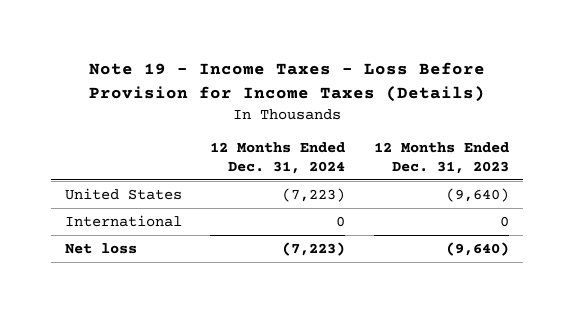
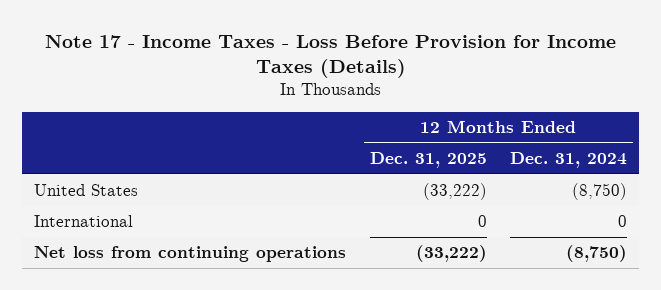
- Note 19 - Income Taxes - Loss Before Provision for Income Taxes (Details)
+ Note 17 - Income Taxes - Loss Before Provision for Income Taxes (Details)
- | 12 Months Ended Dec. 31, 2024 | 12 Months Ended Dec. 31, 2023
+ | 12 Months Ended Dec. 31, 2025 | 12 Months Ended Dec. 31, 2024
- United States | (7,223) | (9,640)
+ United States | (33,222) | (8,750)
- Net loss | (7,223) | (9,640)
+ Net loss from continuing operations | (33,222) | (8,750)

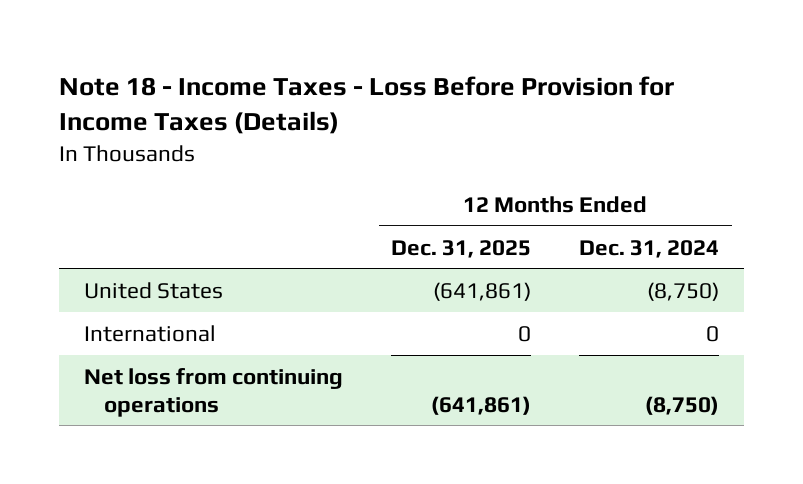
- Note 17 - Income Taxes - Loss Before Provision for Income Taxes (Details)
+ Note 18 - Income Taxes - Loss Before Provision for Income Taxes (Details)
- United States | (33,222) | (8,750)
+ United States | (641,861) | (8,750)
- Net loss from continuing operations | (33,222) | (8,750)
+ Net loss from continuing operations | (641,861) | (8,750)

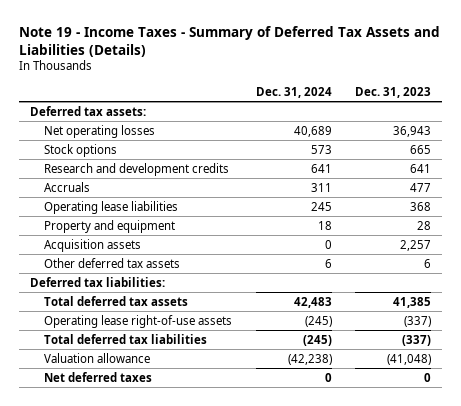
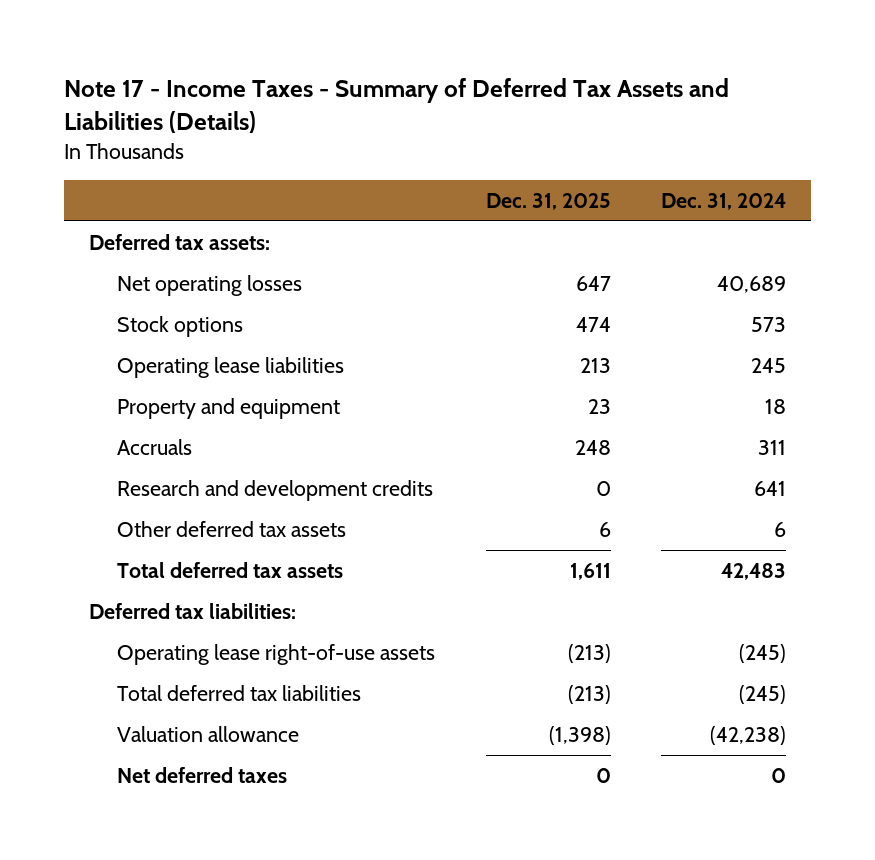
- Note 19 - Income Taxes - Summary of Deferred Tax Assets and Liabilities (Details)
+ Note 17 - Income Taxes - Summary of Deferred Tax Assets and Liabilities (Details)
- | Dec. 31, 2024 | Dec. 31, 2023
+ | Dec. 31, 2025 | Dec. 31, 2024
- Acquisition assets | 0 | 2,257
moved down: Accruals | 248 | 311
moved down: Research and development credits | 0 | 641
moved down: Deferred tax liabilities:

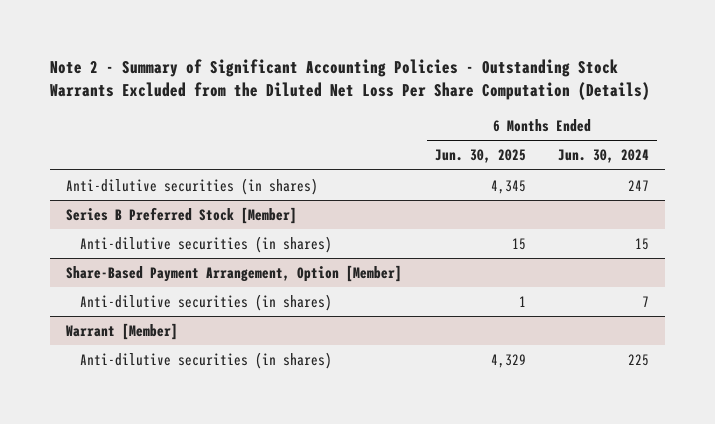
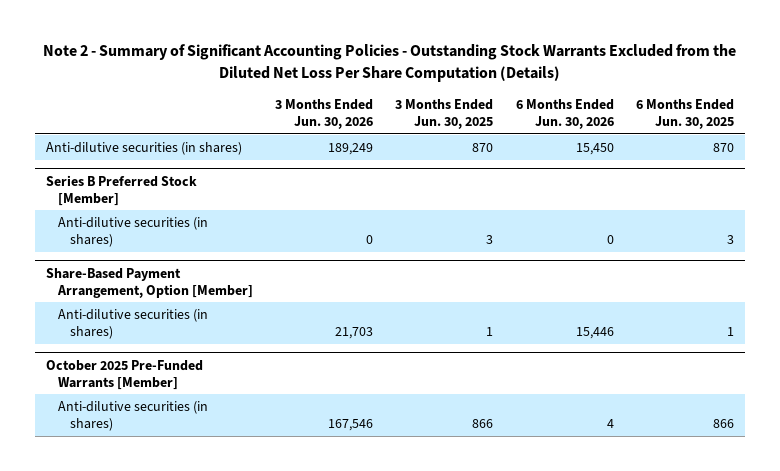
- | 6 Months Ended Jun. 30, 2025 | 6 Months Ended Jun. 30, 2024
+ | 3 Months Ended Jun. 30, 2026 | 3 Months Ended Jun. 30, 2025 | 6 Months Ended Jun. 30, 2026 | 6 Months Ended Jun. 30, 2025
- Anti-dilutive securities (in shares) | 4,345 | 247
+ Anti-dilutive securities (in shares) | 189,249 | 870 | 15,450 | 870
@ Series B Preferred Stock [Member]
- Anti-dilutive securities (in shares) | 15 | 15
+ Anti-dilutive securities (in shares) | 0 | 3 | 0 | 3
- Warrant [Member]
- Anti-dilutive securities (in shares) | 4,329 | 225
+ October 2025 Pre-Funded Warrants [Member]
+ Anti-dilutive securities (in shares) | 167,546 | 866 | 4 | 866

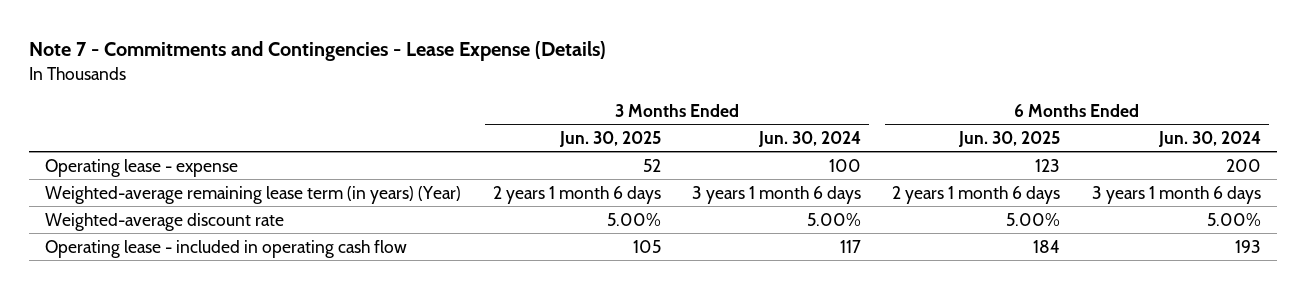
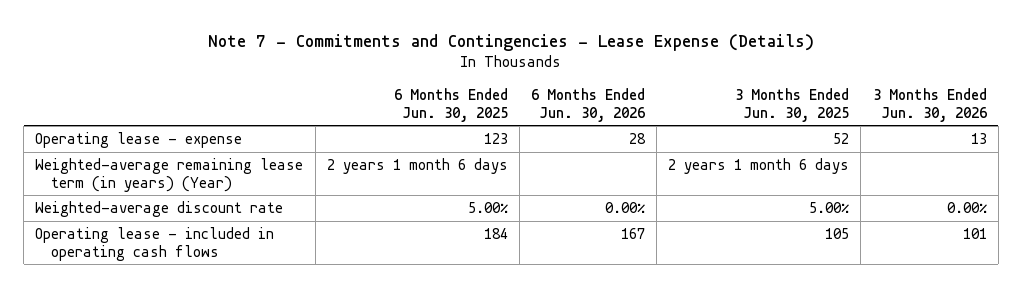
- | 3 Months Ended Jun. 30, 2025 | 3 Months Ended Jun. 30, 2024 | 6 Months Ended Jun. 30, 2025 | 6 Months Ended Jun. 30, 2024
+ | 6 Months Ended Jun. 30, 2025 | 6 Months Ended Jun. 30, 2026 | 3 Months Ended Jun. 30, 2025 | 3 Months Ended Jun. 30, 2026
- Operating lease - included in operating cash flow | 105 | 117 | 184 | 193
+ Operating lease - included in operating cash flows | 184 | 167 | 105 | 101

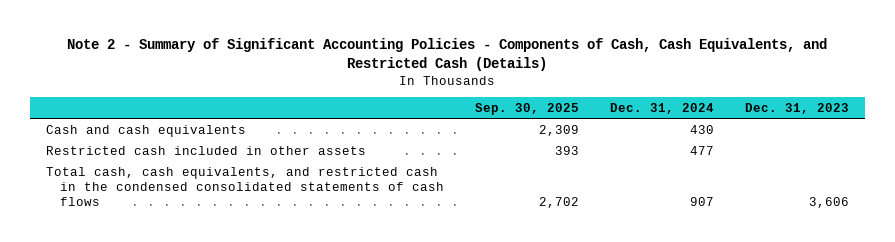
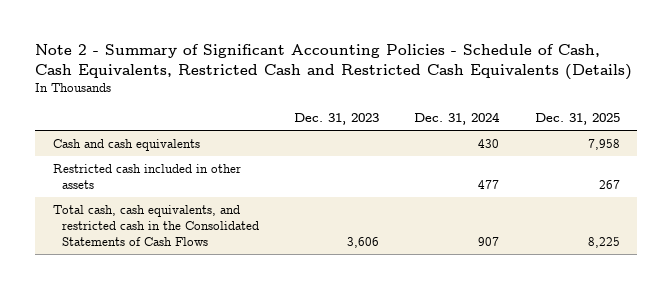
- Note 2 - Summary of Significant Accounting Policies - Components of Cash, Cash Equivalents, and Restricted Cash (Details)
+ Note 2 - Summary of Significant Accounting Policies - Schedule of Cash, Cash Equivalents, Restricted Cash and Restricted Cash Equivalents (Details)
- | Sep. 30, 2025 | Dec. 31, 2024 | Dec. 31, 2023
+ | Dec. 31, 2023 | Dec. 31, 2024 | Dec. 31, 2025
- Total cash, cash equivalents, and restricted cash in the condensed consolidated statements of cash flows | 2,702 | 907 | 3,606
+ Total cash, cash equivalents, and restricted cash in the Consolidated Statements of Cash Flows | 3,606 | 907 | 8,225

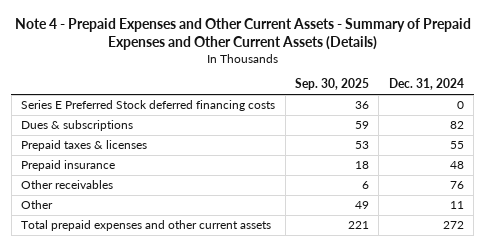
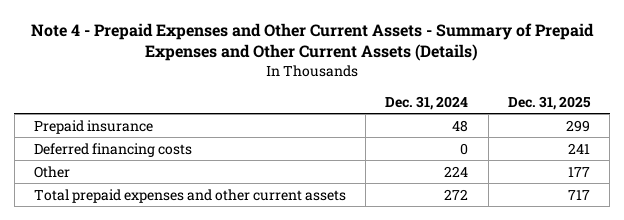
- | Sep. 30, 2025 | Dec. 31, 2024
+ | Dec. 31, 2024 | Dec. 31, 2025
- Series E Preferred Stock deferred financing costs | 36 | 0
- Dues & subscriptions | 59 | 82
- Prepaid taxes & licenses | 53 | 55
- Other receivables | 6 | 76
- Other | 49 | 11
+ Deferred financing costs | 0 | 241
+ Other | 224 | 177

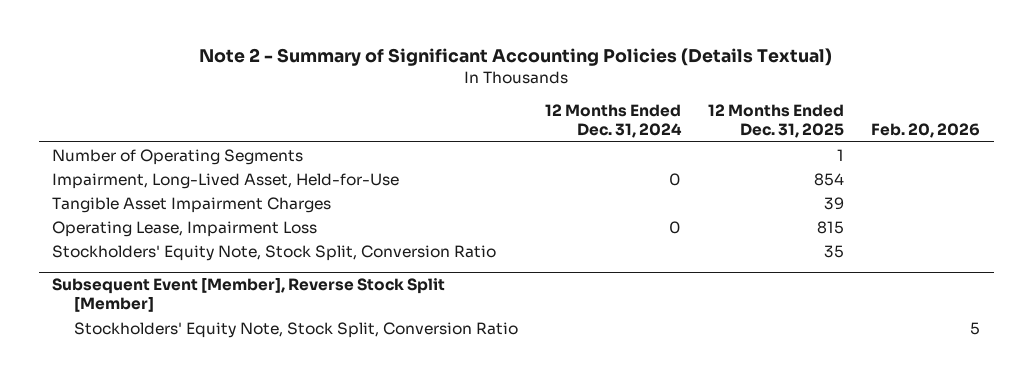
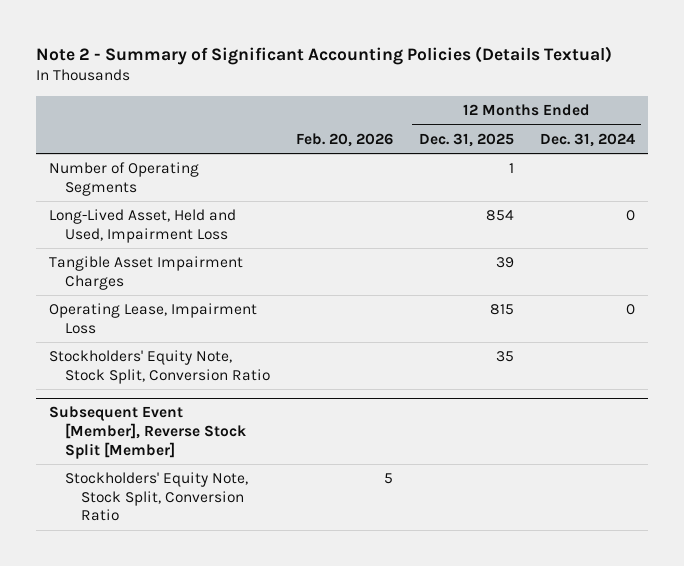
- | 12 Months Ended Dec. 31, 2024 | 12 Months Ended Dec. 31, 2025 | Feb. 20, 2026
+ | Feb. 20, 2026 | 12 Months Ended Dec. 31, 2025 | 12 Months Ended Dec. 31, 2024
- Impairment, Long-Lived Asset, Held-for-Use | 0 | 854 |
+ Long-Lived Asset, Held and Used, Impairment Loss | | 854 | 0

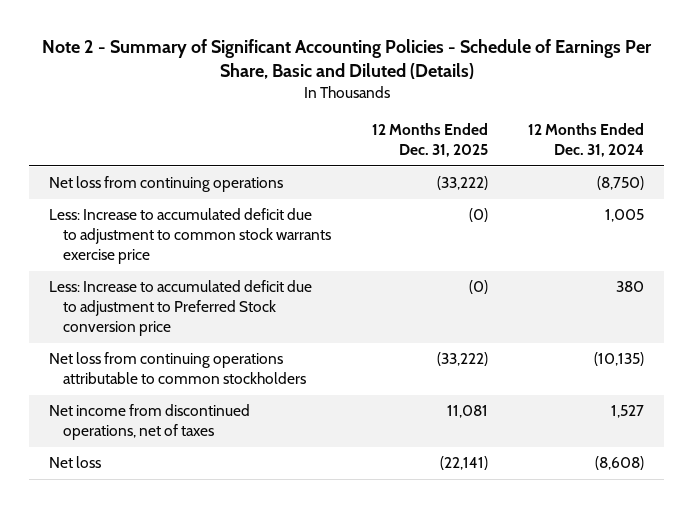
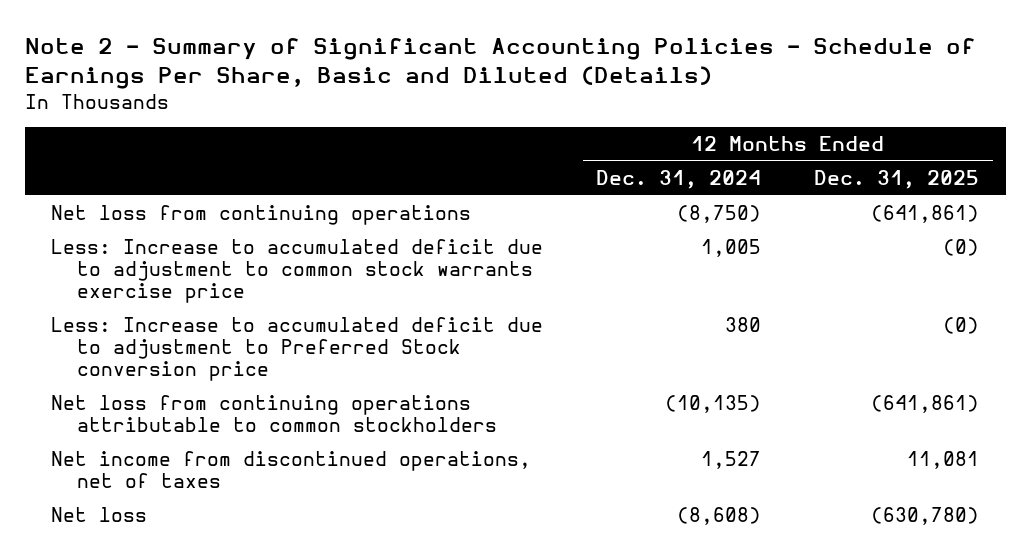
- | 12 Months Ended Dec. 31, 2025 | 12 Months Ended Dec. 31, 2024
+ | 12 Months Ended Dec. 31, 2024 | 12 Months Ended Dec. 31, 2025
- Net loss from continuing operations | (33,222) | (8,750)
+ Net loss from continuing operations | (8,750) | (641,861)
- Net loss from continuing operations attributable to common stockholders | (33,222) | (10,135)
+ Net loss from continuing operations attributable to common stockholders | (10,135) | (641,861)
- Net loss | (22,141) | (8,608)
+ Net loss | (8,608) | (630,780)

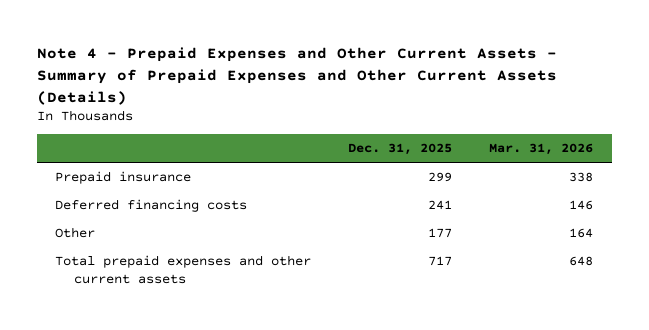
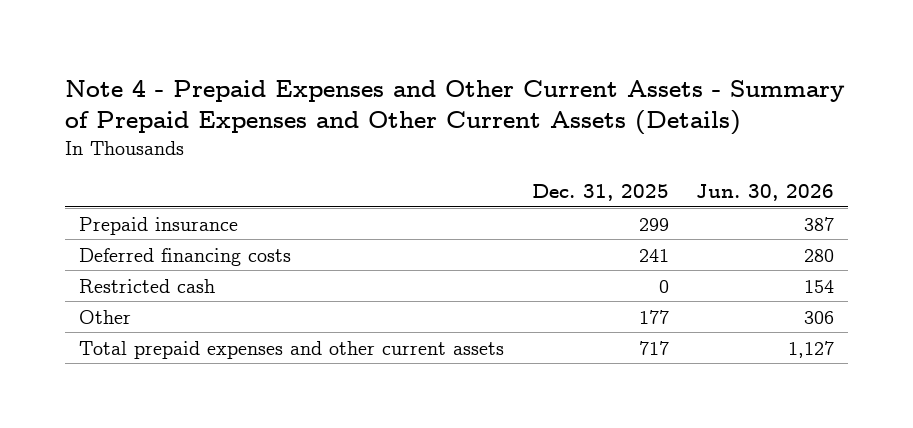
- | Dec. 31, 2025 | Mar. 31, 2026
+ | Dec. 31, 2025 | Jun. 30, 2026
+ Restricted cash | 0 | 154

